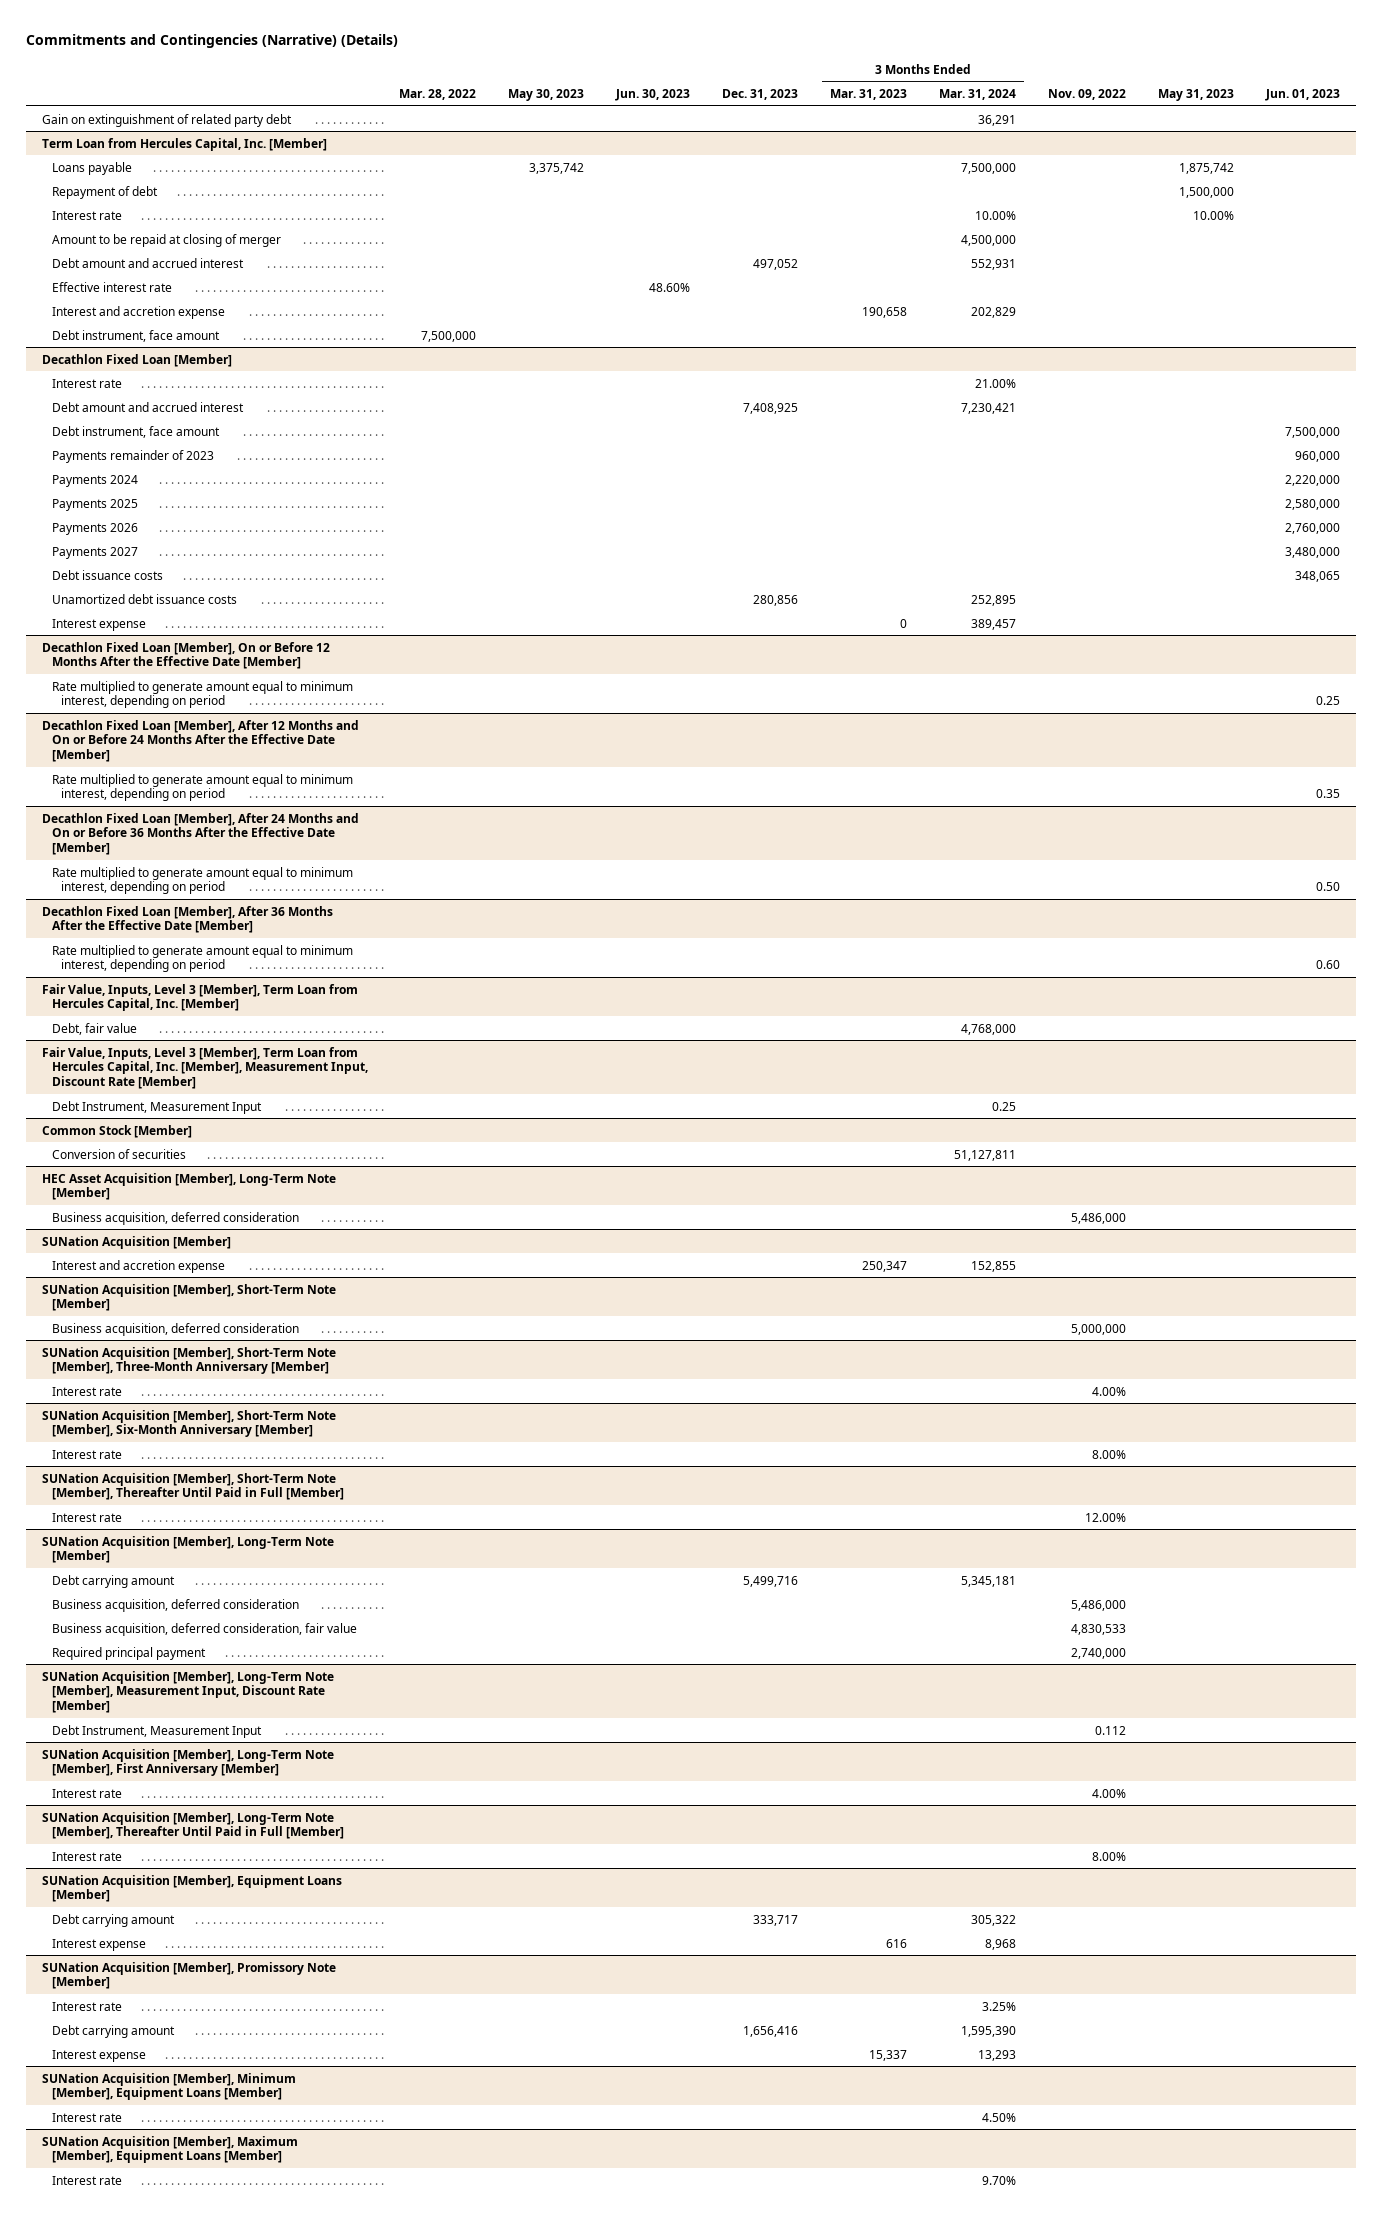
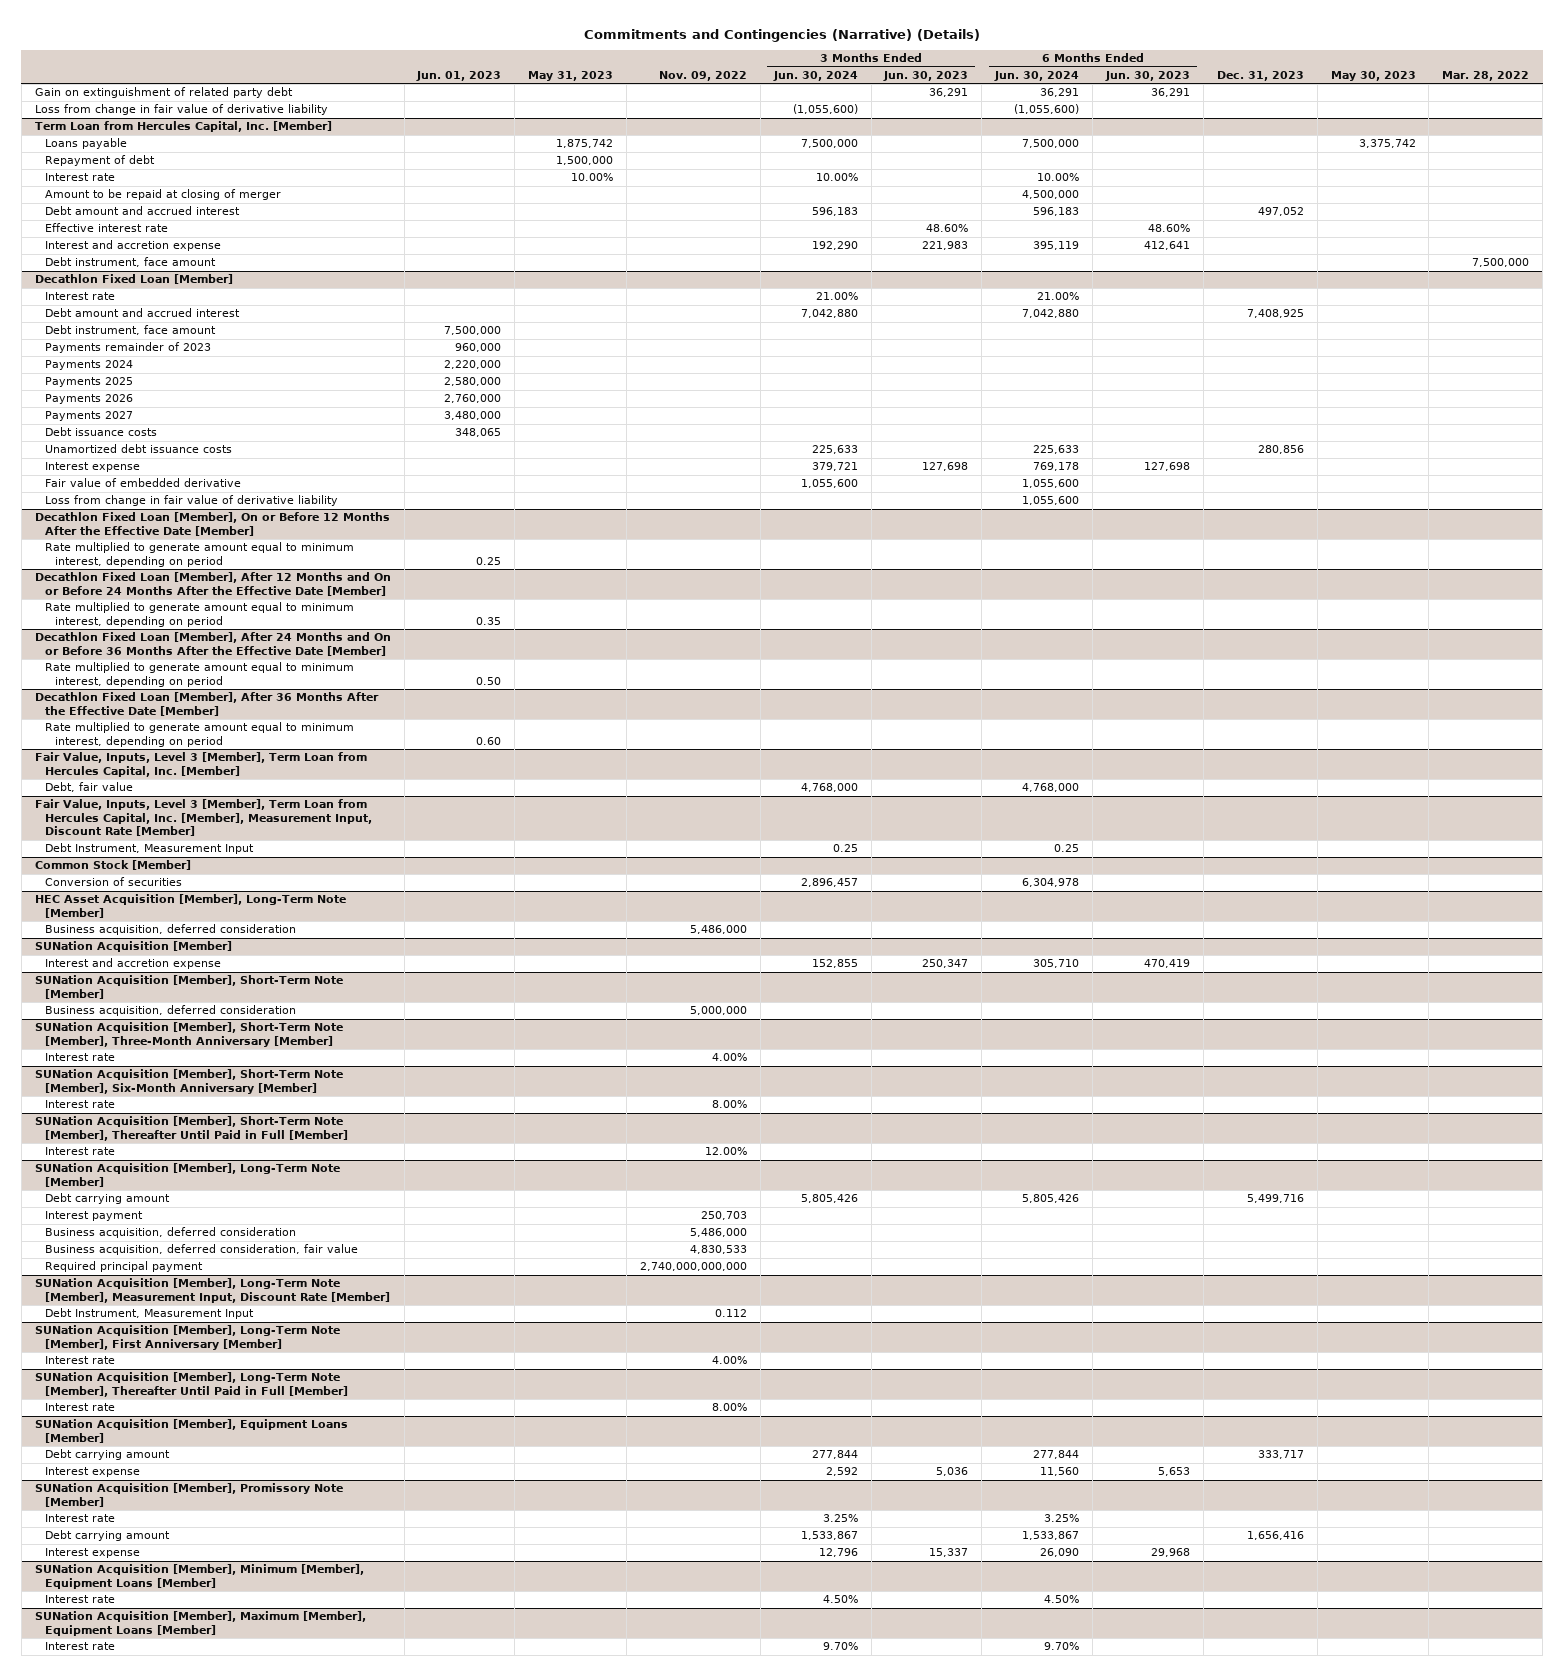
- | Mar. 28, 2022 | May 30, 2023 | Jun. 30, 2023 | Dec. 31, 2023 | 3 Months Ended Mar. 31, 2023 | 3 Months Ended Mar. 31, 2024 | Nov. 09, 2022 | May 31, 2023 | Jun. 01, 2023
+ | Jun. 01, 2023 | May 31, 2023 | Nov. 09, 2022 | 3 Months Ended Jun. 30, 2024 | 3 Months Ended Jun. 30, 2023 | 6 Months Ended Jun. 30, 2024 | 6 Months Ended Jun. 30, 2023 | Dec. 31, 2023 | May 30, 2023 | Mar. 28, 2022
+ Loss from change in fair value of derivative liability | | | | (1,055,600) | | (1,055,600) | | | |
@ Decathlon Fixed Loan [Member]
+ Fair value of embedded derivative | | | | 1,055,600 | | 1,055,600 | | | |
+ Loss from change in fair value of derivative liability | | | | | | 1,055,600 | | | |
@ SUNation Acquisition [Member], Long-Term Note [Member]
+ Interest payment | | | 250,703 | | | | | | |
- Required principal payment | | | | | | | 2,740,000 | |
+ Required principal payment | | | 2,740,000,000,000 | | | | | | |

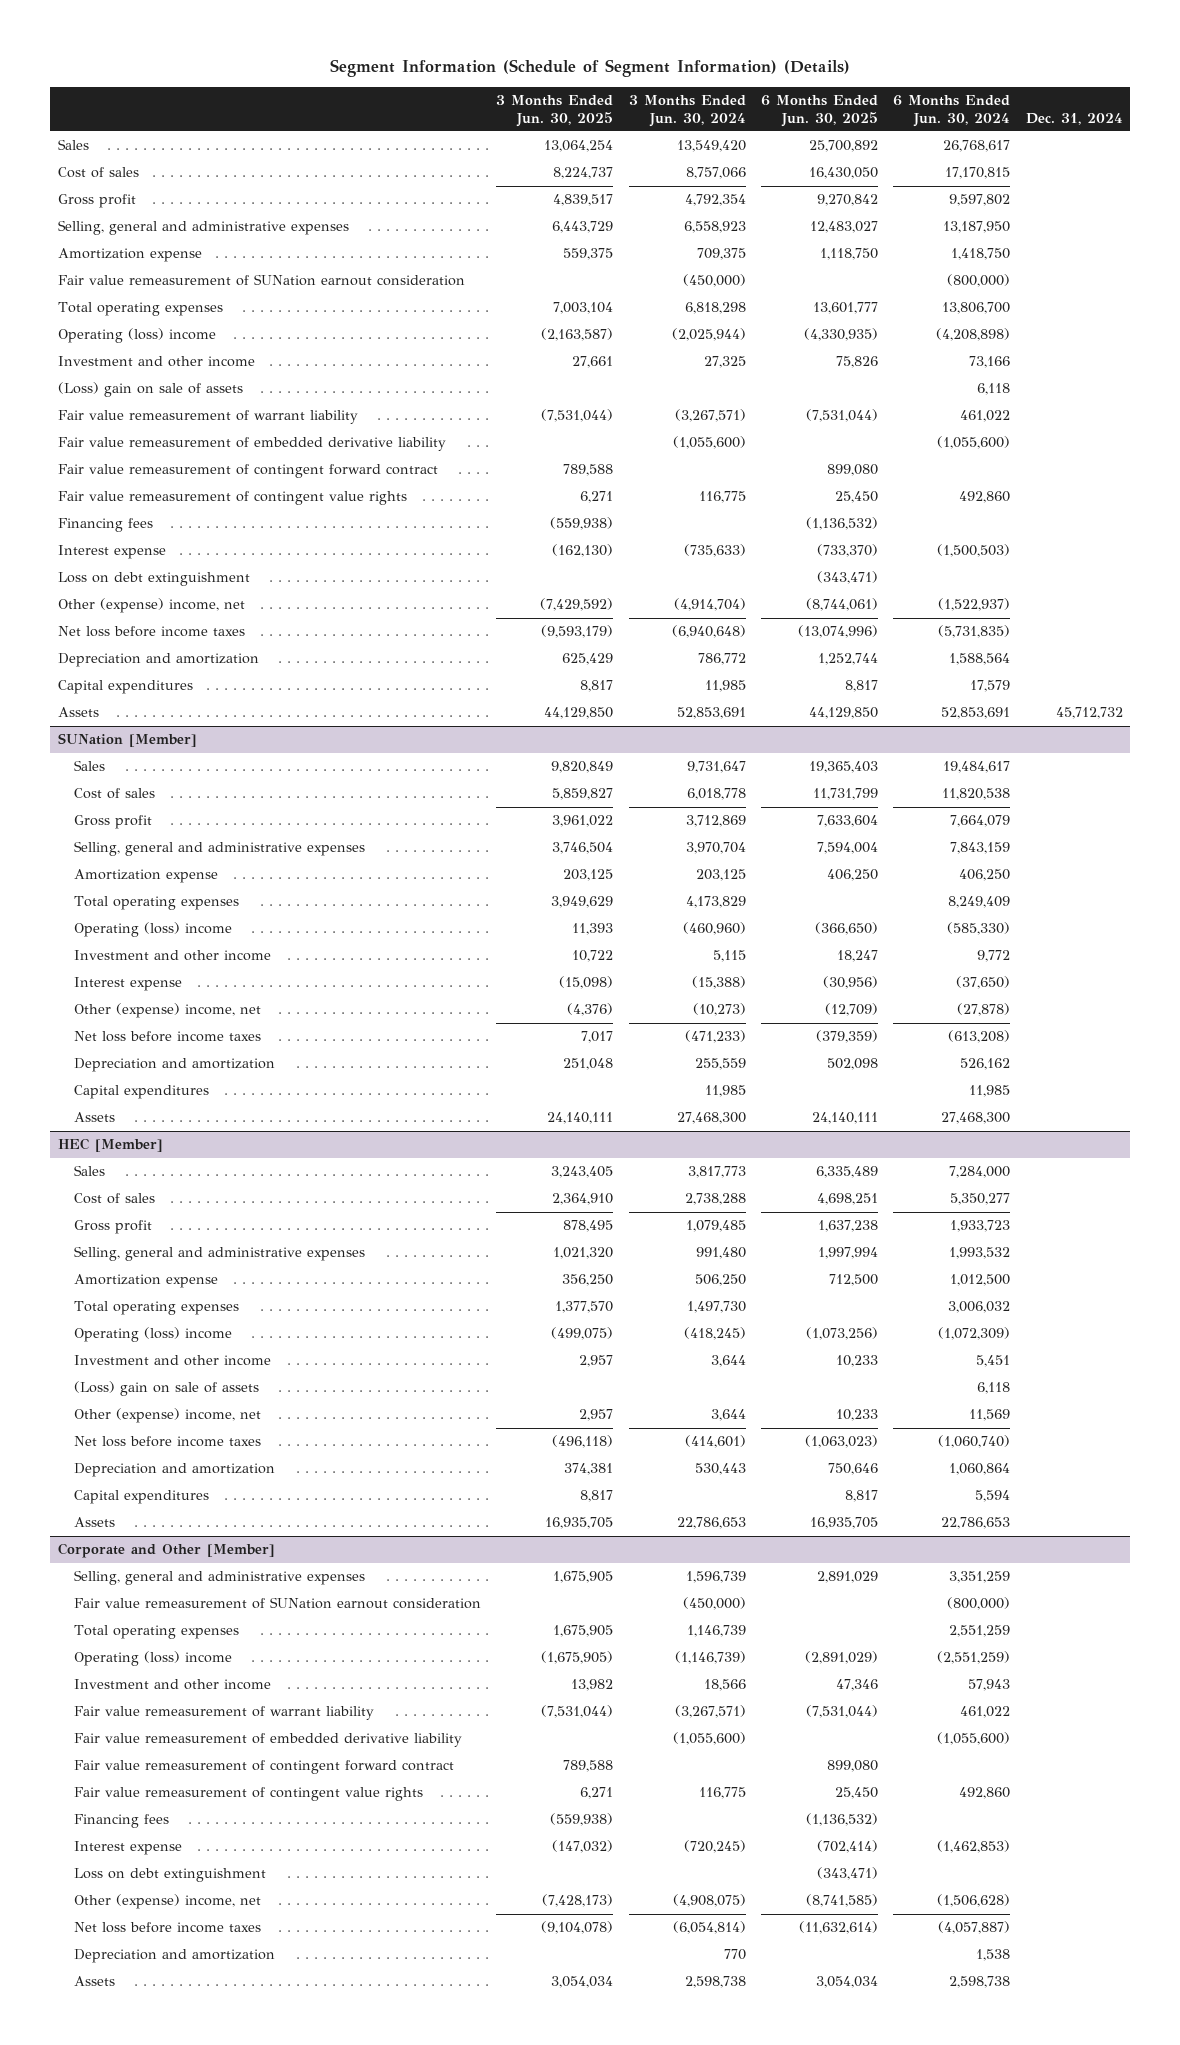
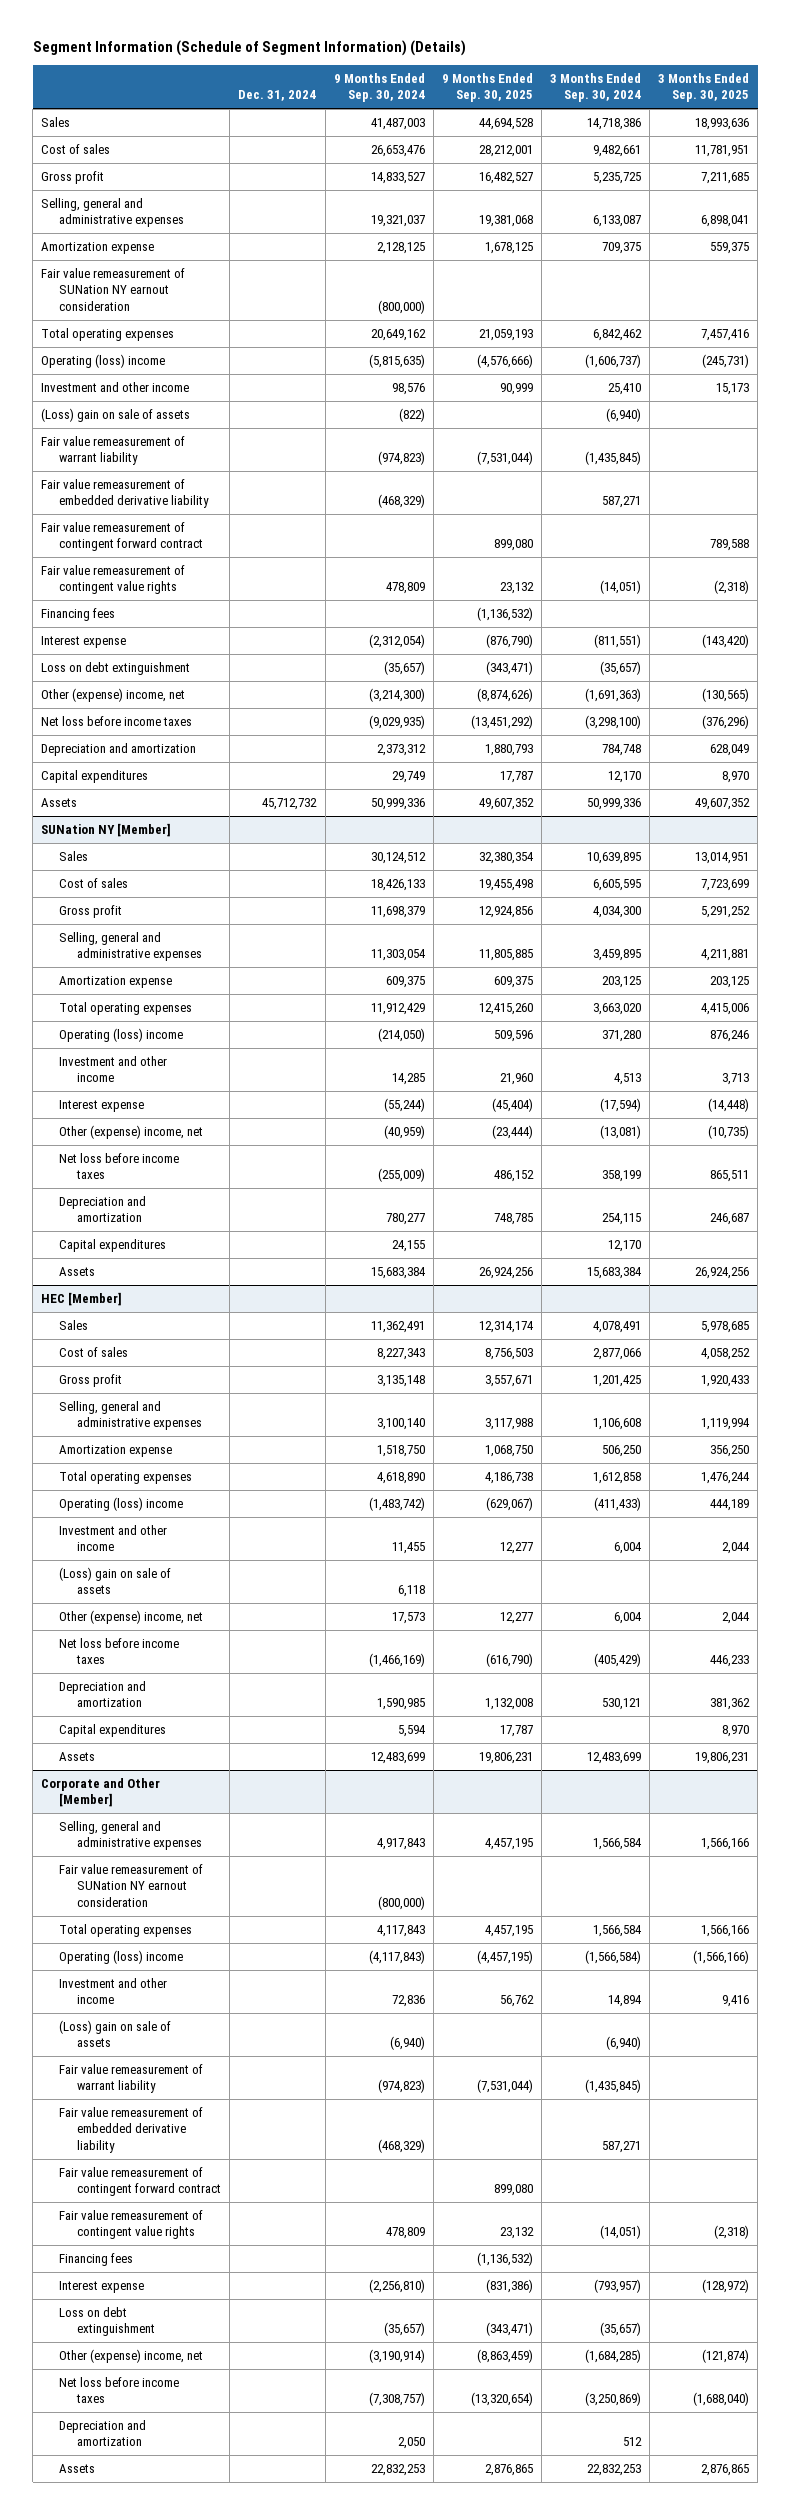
- | 3 Months Ended Jun. 30, 2025 | 3 Months Ended Jun. 30, 2024 | 6 Months Ended Jun. 30, 2025 | 6 Months Ended Jun. 30, 2024 | Dec. 31, 2024
+ | Dec. 31, 2024 | 9 Months Ended Sep. 30, 2024 | 9 Months Ended Sep. 30, 2025 | 3 Months Ended Sep. 30, 2024 | 3 Months Ended Sep. 30, 2025
- Fair value remeasurement of SUNation earnout consideration | | (450,000) | | (800,000) |
+ Fair value remeasurement of SUNation NY earnout consideration | | (800,000) | | |
- SUNation [Member]
- Sales | 9,820,849 | 9,731,647 | 19,365,403 | 19,484,617 |
- Cost of sales | 5,859,827 | 6,018,778 | 11,731,799 | 11,820,538 |
- Gross profit | 3,961,022 | 3,712,869 | 7,633,604 | 7,664,079 |
- Selling, general and administrative expenses | 3,746,504 | 3,970,704 | 7,594,004 | 7,843,159 |
- Amortization expense | 203,125 | 203,125 | 406,250 | 406,250 |
- Total operating expenses | 3,949,629 | 4,173,829 | | 8,249,409 |
- Operating (loss) income | 11,393 | (460,960) | (366,650) | (585,330) |
- Investment and other income | 10,722 | 5,115 | 18,247 | 9,772 |
- Interest expense | (15,098) | (15,388) | (30,956) | (37,650) |
- Other (expense) income, net | (4,376) | (10,273) | (12,709) | (27,878) |
- Net loss before income taxes | 7,017 | (471,233) | (379,359) | (613,208) |
- Depreciation and amortization | 251,048 | 255,559 | 502,098 | 526,162 |
- Capital expenditures | | 11,985 | | 11,985 |
- Assets | 24,140,111 | 27,468,300 | 24,140,111 | 27,468,300 |
+ SUNation NY [Member]
+ Sales | | 30,124,512 | 32,380,354 | 10,639,895 | 13,014,951
+ Cost of sales | | 18,426,133 | 19,455,498 | 6,605,595 | 7,723,699
+ Gross profit | | 11,698,379 | 12,924,856 | 4,034,300 | 5,291,252
+ Selling, general and administrative expenses | | 11,303,054 | 11,805,885 | 3,459,895 | 4,211,881
+ Amortization expense | | 609,375 | 609,375 | 203,125 | 203,125
+ Total operating expenses | | 11,912,429 | 12,415,260 | 3,663,020 | 4,415,006
+ Operating (loss) income | | (214,050) | 509,596 | 371,280 | 876,246
+ Investment and other income | | 14,285 | 21,960 | 4,513 | 3,713
+ Interest expense | | (55,244) | (45,404) | (17,594) | (14,448)
+ Other (expense) income, net | | (40,959) | (23,444) | (13,081) | (10,735)
+ Net loss before income taxes | | (255,009) | 486,152 | 358,199 | 865,511
+ Depreciation and amortization | | 780,277 | 748,785 | 254,115 | 246,687
+ Capital expenditures | | 24,155 | | 12,170 |
+ Assets | | 15,683,384 | 26,924,256 | 15,683,384 | 26,924,256
@ Corporate and Other [Member]
- Fair value remeasurement of SUNation earnout consideration | | (450,000) | | (800,000) |
+ Fair value remeasurement of SUNation NY earnout consideration | | (800,000) | | |
+ (Loss) gain on sale of assets | | (6,940) | | (6,940) |

